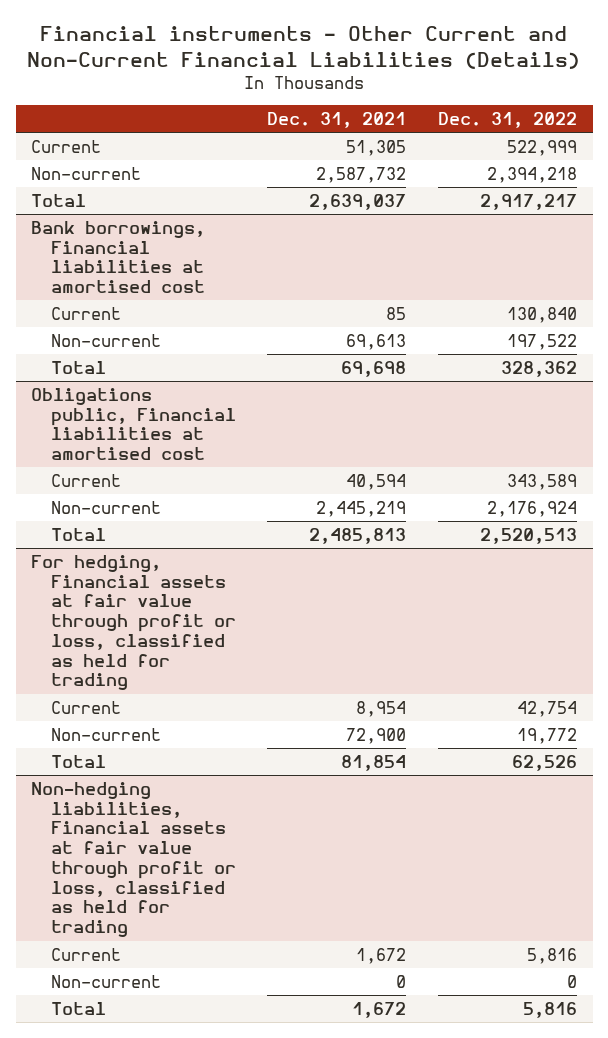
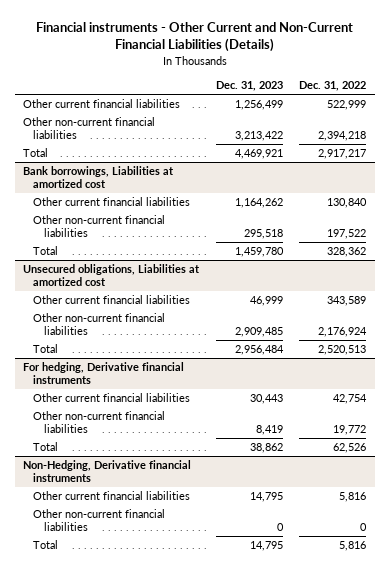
- | Dec. 31, 2021 | Dec. 31, 2022
+ | Dec. 31, 2023 | Dec. 31, 2022
- Current | 51,305 | 522,999
- Non-current | 2,587,732 | 2,394,218
+ Other current financial liabilities | 1,256,499 | 522,999
+ Other non-current financial liabilities | 3,213,422 | 2,394,218
- Bank borrowings, Financial liabilities at amortised cost
- Current | 85 | 130,840
- Non-current | 69,613 | 197,522
+ Bank borrowings, Liabilities at amortized cost
+ Other current financial liabilities | 1,164,262 | 130,840
+ Other non-current financial liabilities | 295,518 | 197,522
- Obligations public, Financial liabilities at amortised cost
- Current | 40,594 | 343,589
- Non-current | 2,445,219 | 2,176,924
+ Unsecured obligations, Liabilities at amortized cost
+ Other current financial liabilities | 46,999 | 343,589
+ Other non-current financial liabilities | 2,909,485 | 2,176,924
- For hedging, Financial assets at fair value through profit or loss, classified as held for trading
- Current | 8,954 | 42,754
- Non-current | 72,900 | 19,772
+ For hedging, Derivative financial instruments
+ Other current financial liabilities | 30,443 | 42,754
+ Other non-current financial liabilities | 8,419 | 19,772
- Non-hedging liabilities, Financial assets at fair value through profit or loss, classified as held for trading
- Current | 1,672 | 5,816
- Non-current | 0 | 0
+ Non-Hedging, Derivative financial instruments
+ Other current financial liabilities | 14,795 | 5,816
+ Other non-current financial liabilities | 0 | 0

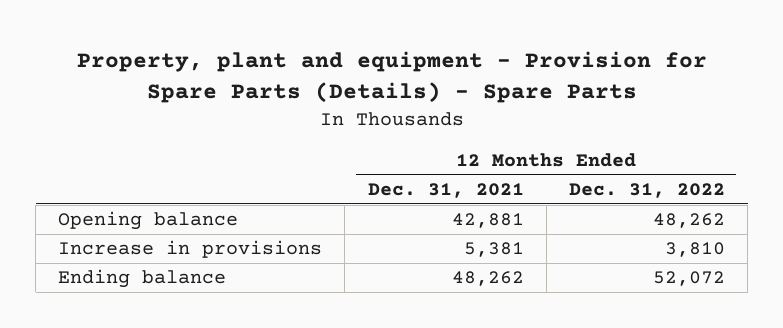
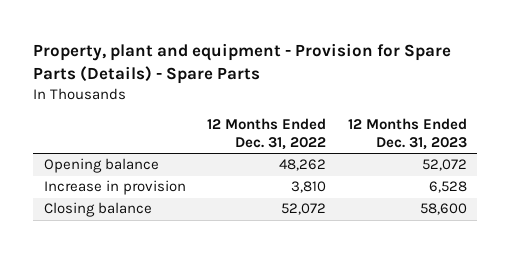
- | 12 Months Ended Dec. 31, 2021 | 12 Months Ended Dec. 31, 2022
+ | 12 Months Ended Dec. 31, 2022 | 12 Months Ended Dec. 31, 2023
- Increase in provisions | 5,381 | 3,810
- Ending balance | 48,262 | 52,072
+ Increase in provision | 3,810 | 6,528
+ Closing balance | 52,072 | 58,600

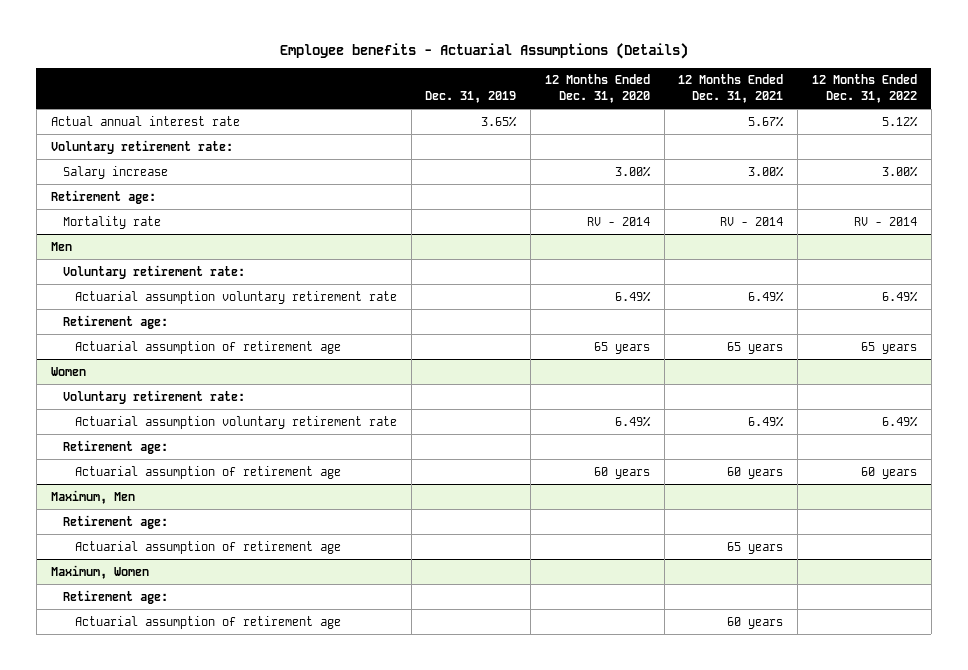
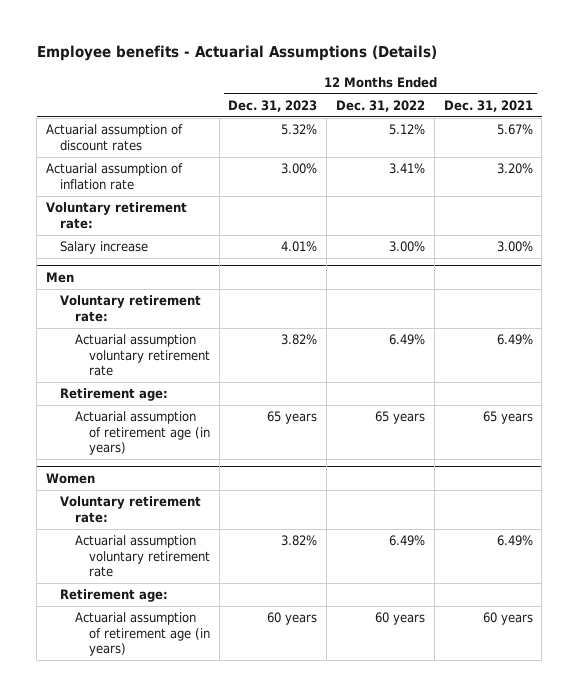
- | Dec. 31, 2019 | 12 Months Ended Dec. 31, 2020 | 12 Months Ended Dec. 31, 2021 | 12 Months Ended Dec. 31, 2022
+ | 12 Months Ended Dec. 31, 2023 | 12 Months Ended Dec. 31, 2022 | 12 Months Ended Dec. 31, 2021
- Actual annual interest rate | 3.65% | | 5.67% | 5.12%
+ Actuarial assumption of discount rates | 5.32% | 5.12% | 5.67%
+ Actuarial assumption of inflation rate | 3.00% | 3.41% | 3.20%
- Retirement age:
- Mortality rate | | RV - 2014 | RV - 2014 | RV - 2014
@ Men
- Actuarial assumption of retirement age | | 65 years | 65 years | 65 years
+ Actuarial assumption of retirement age (in years) | 65 years | 65 years | 65 years
@ Women
- Actuarial assumption of retirement age | | 60 years | 60 years | 60 years
- Maximum, Men
- Retirement age:
- Actuarial assumption of retirement age | | | 65 years |
- Maximum, Women
- Retirement age:
- Actuarial assumption of retirement age | | | 60 years |
@ Women
+ Actuarial assumption of retirement age (in years) | 60 years | 60 years | 60 years

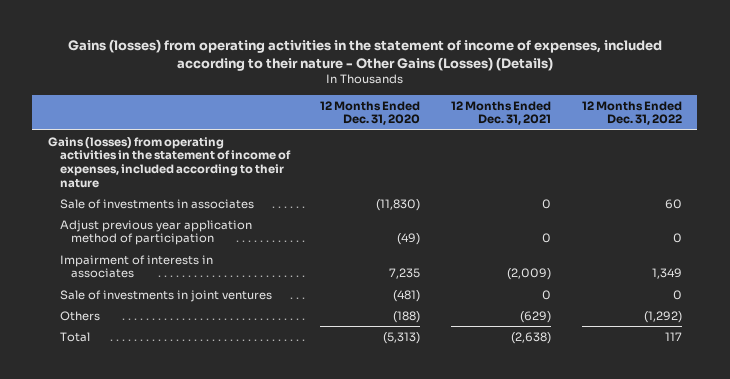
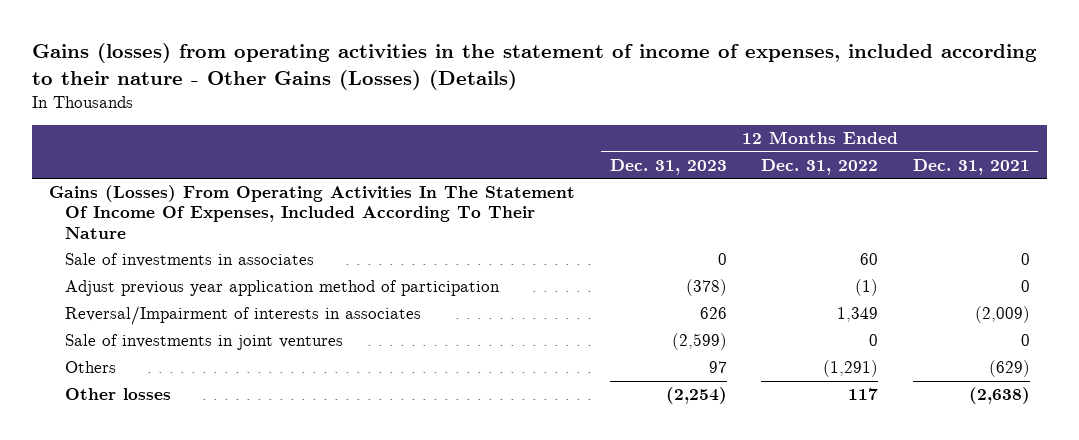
- | 12 Months Ended Dec. 31, 2020 | 12 Months Ended Dec. 31, 2021 | 12 Months Ended Dec. 31, 2022
+ | 12 Months Ended Dec. 31, 2023 | 12 Months Ended Dec. 31, 2022 | 12 Months Ended Dec. 31, 2021
- Gains (losses) from operating activities in the statement of income of expenses, included according to their nature
+ Gains (Losses) From Operating Activities In The Statement Of Income Of Expenses, Included According To Their Nature
- Adjust previous year application method of participation | (49) | 0 | 0
- Impairment of interests in associates | 7,235 | (2,009) | 1,349
+ Adjust previous year application method of participation | (378) | (1) | 0
+ Reversal/Impairment of interests in associates | 626 | 1,349 | (2,009)
- Others | (188) | (629) | (1,292)
- Total | (5,313) | (2,638) | 117
+ Others | 97 | (1,291) | (629)
+ Other losses | (2,254) | 117 | (2,638)

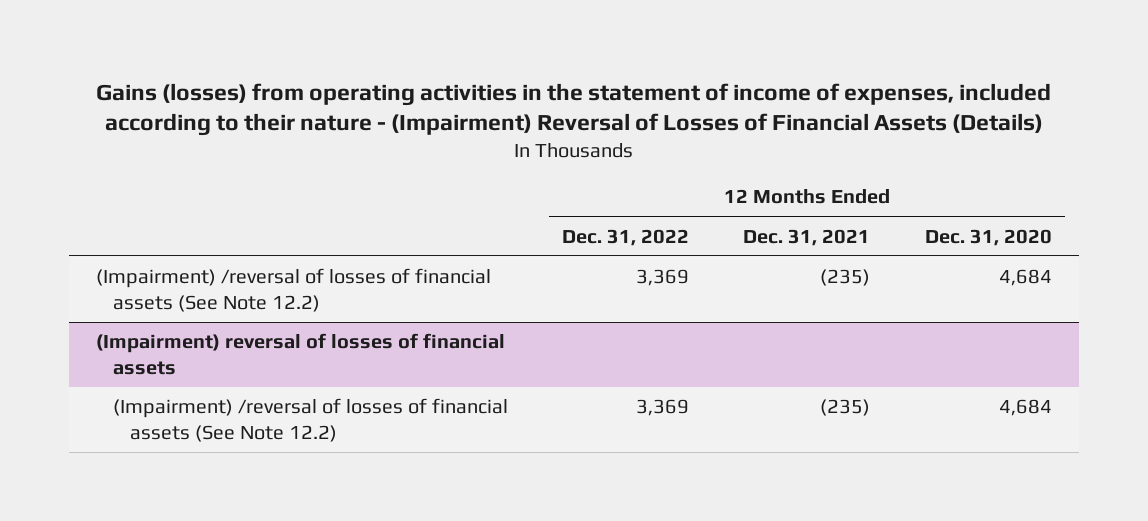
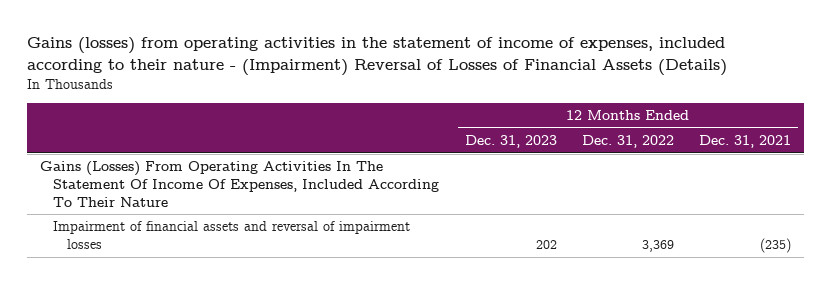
- | 12 Months Ended Dec. 31, 2022 | 12 Months Ended Dec. 31, 2021 | 12 Months Ended Dec. 31, 2020
+ | 12 Months Ended Dec. 31, 2023 | 12 Months Ended Dec. 31, 2022 | 12 Months Ended Dec. 31, 2021
- (Impairment) /reversal of losses of financial assets (See Note 12.2) | 3,369 | (235) | 4,684
- (Impairment) reversal of losses of financial assets
- (Impairment) /reversal of losses of financial assets (See Note 12.2) | 3,369 | (235) | 4,684
+ Gains (Losses) From Operating Activities In The Statement Of Income Of Expenses, Included According To Their Nature
+ Impairment of financial assets and reversal of impairment losses | 202 | 3,369 | (235)

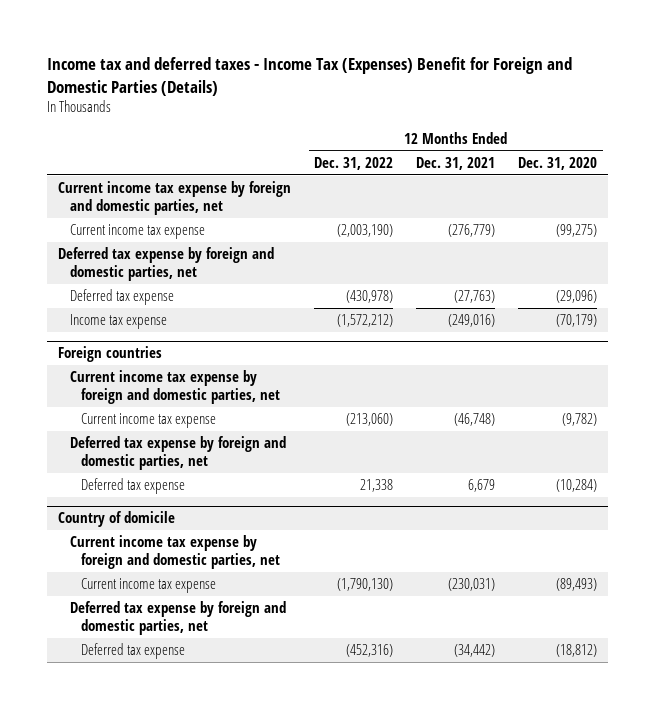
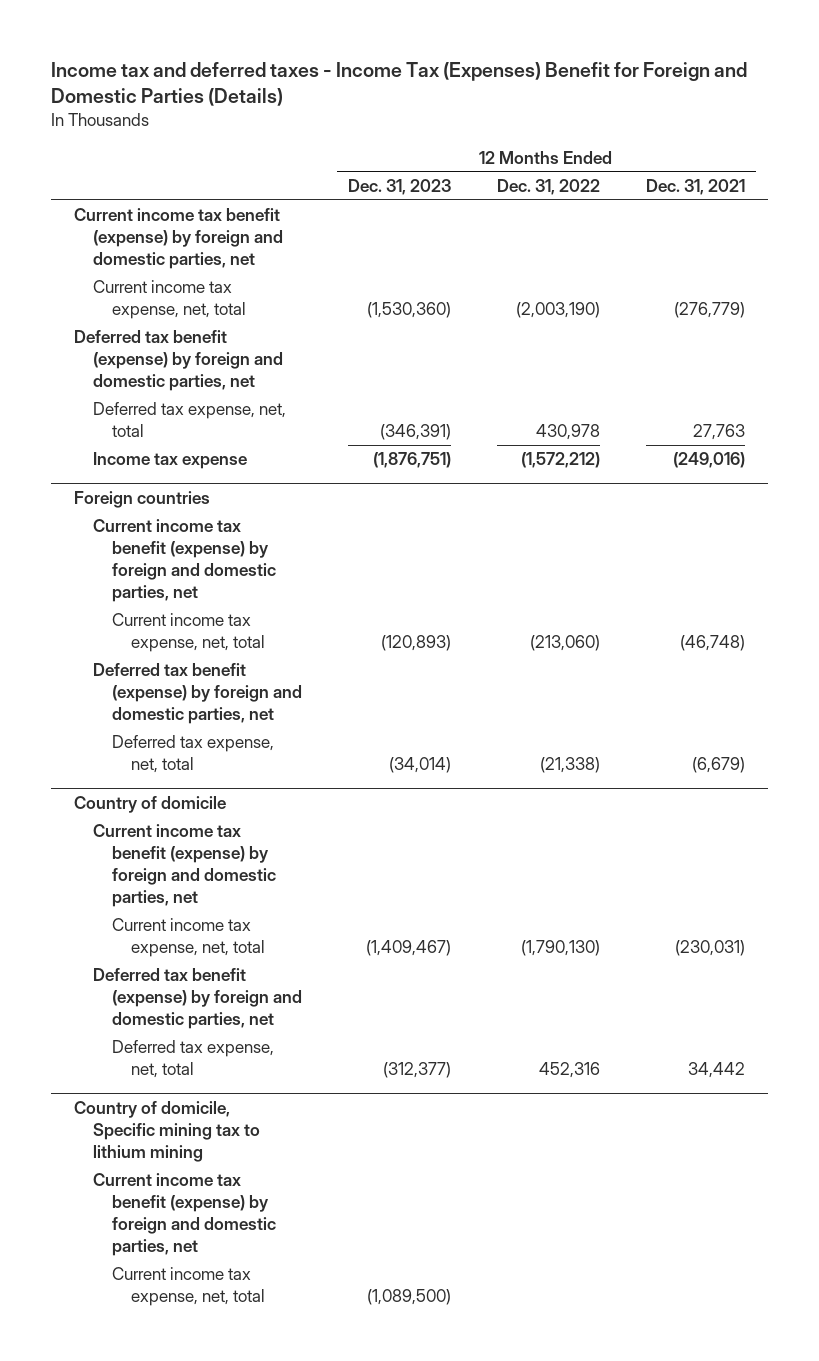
- | 12 Months Ended Dec. 31, 2022 | 12 Months Ended Dec. 31, 2021 | 12 Months Ended Dec. 31, 2020
+ | 12 Months Ended Dec. 31, 2023 | 12 Months Ended Dec. 31, 2022 | 12 Months Ended Dec. 31, 2021
- Current income tax expense by foreign and domestic parties, net
- Current income tax expense | (2,003,190) | (276,779) | (99,275)
- Deferred tax expense by foreign and domestic parties, net
- Deferred tax expense | (430,978) | (27,763) | (29,096)
+ Current income tax benefit (expense) by foreign and domestic parties, net
+ Current income tax expense, net, total | (1,530,360) | (2,003,190) | (276,779)
+ Deferred tax benefit (expense) by foreign and domestic parties, net
+ Deferred tax expense, net, total | (346,391) | 430,978 | 27,763
@ Foreign countries
- Current income tax expense by foreign and domestic parties, net
- Current income tax expense | (213,060) | (46,748) | (9,782)
- Deferred tax expense by foreign and domestic parties, net
- Deferred tax expense | 21,338 | 6,679 | (10,284)
+ Current income tax benefit (expense) by foreign and domestic parties, net
+ Current income tax expense, net, total | (120,893) | (213,060) | (46,748)
+ Deferred tax benefit (expense) by foreign and domestic parties, net
+ Deferred tax expense, net, total | (34,014) | (21,338) | (6,679)
@ Country of domicile
- Current income tax expense by foreign and domestic parties, net
- Current income tax expense | (1,790,130) | (230,031) | (89,493)
- Deferred tax expense by foreign and domestic parties, net
- Deferred tax expense | (452,316) | (34,442) | (18,812)
+ Current income tax benefit (expense) by foreign and domestic parties, net
+ Current income tax expense, net, total | (1,409,467) | (1,790,130) | (230,031)
+ Deferred tax benefit (expense) by foreign and domestic parties, net
+ Deferred tax expense, net, total | (312,377) | 452,316 | 34,442
+ Country of domicile, Specific mining tax to lithium mining
+ Current income tax benefit (expense) by foreign and domestic parties, net
+ Current income tax expense, net, total | (1,089,500) | |

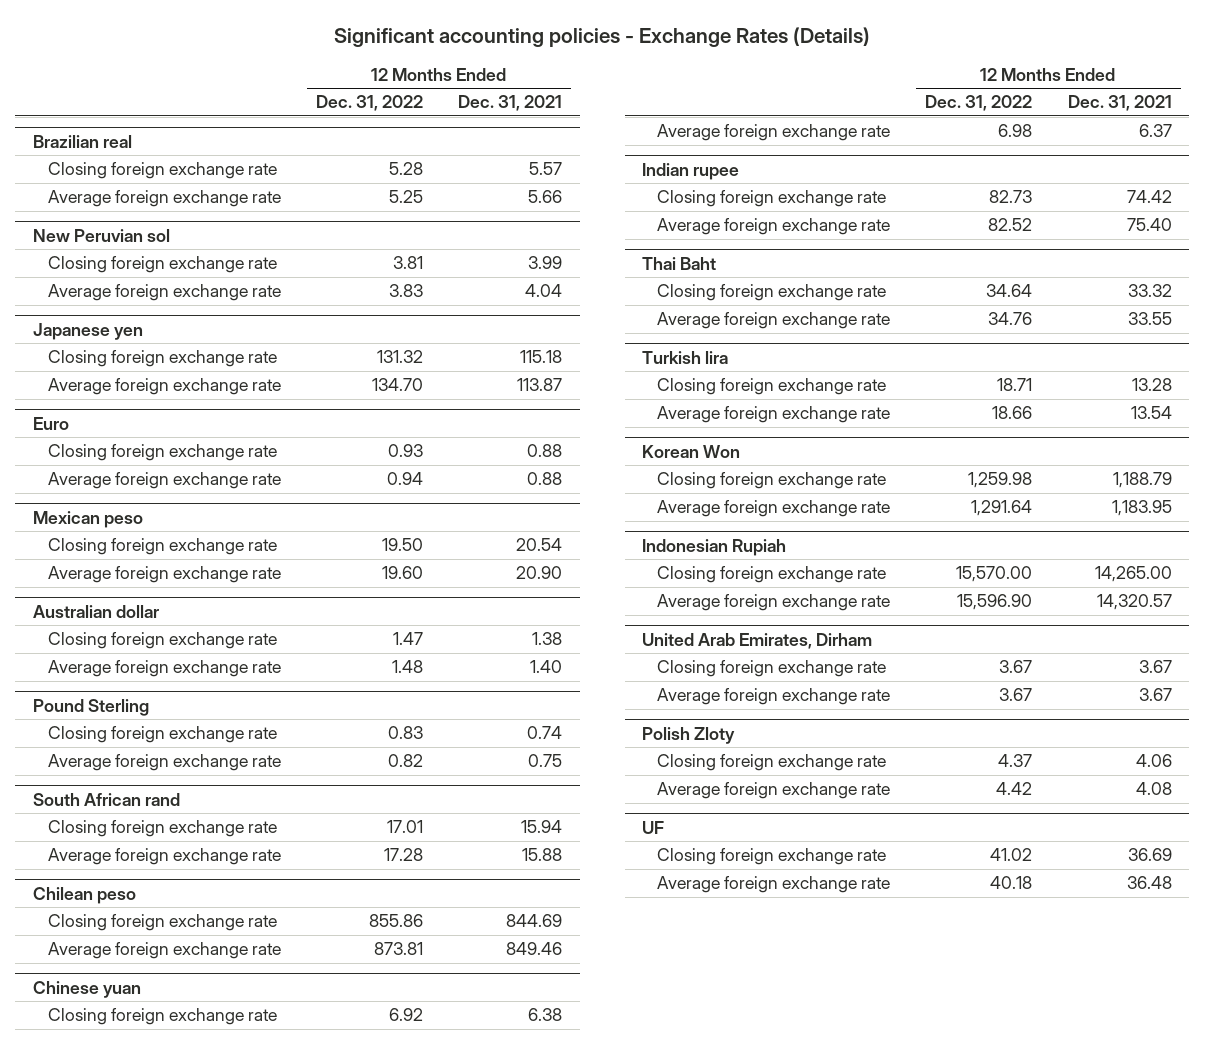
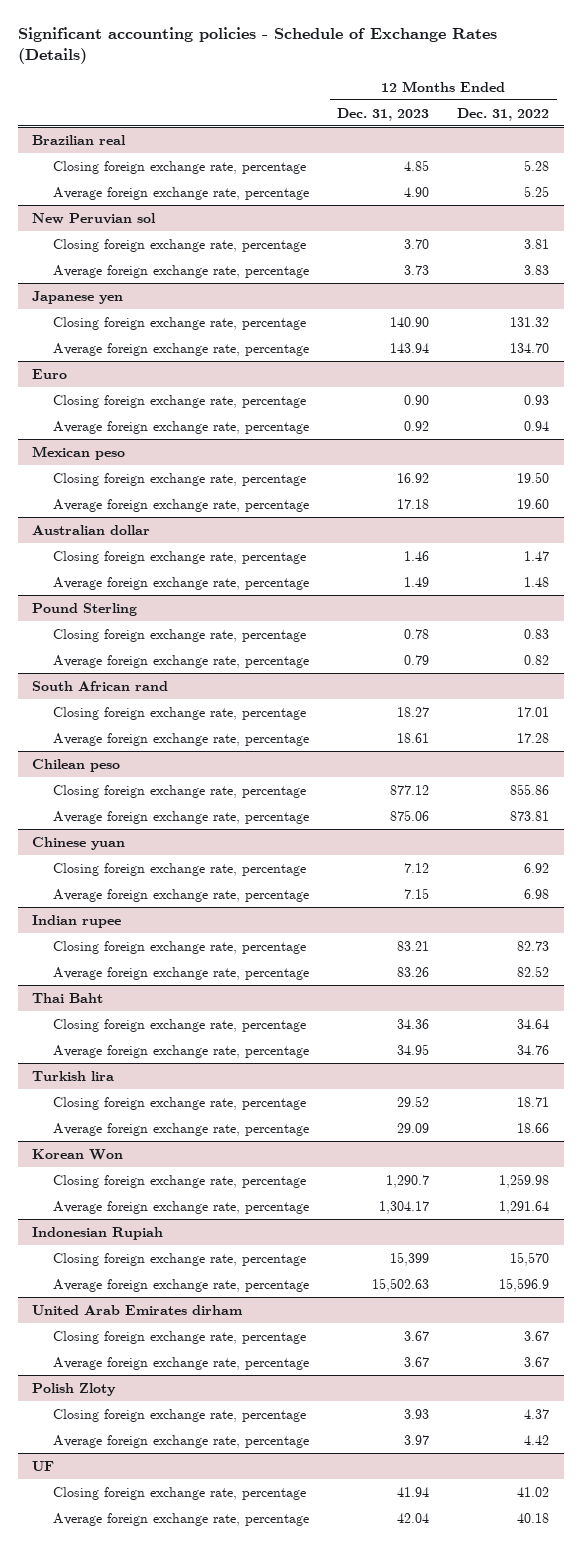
- Significant accounting policies - Exchange Rates (Details)
+ Significant accounting policies - Schedule of Exchange Rates (Details)
- | 12 Months Ended Dec. 31, 2022 | 12 Months Ended Dec. 31, 2021
+ | 12 Months Ended Dec. 31, 2023 | 12 Months Ended Dec. 31, 2022
@ Brazilian real
- Closing foreign exchange rate | 5.28 | 5.57
- Average foreign exchange rate | 5.25 | 5.66
+ Closing foreign exchange rate, percentage | 4.85 | 5.28
+ Average foreign exchange rate, percentage | 4.90 | 5.25
@ New Peruvian sol
- Closing foreign exchange rate | 3.81 | 3.99
- Average foreign exchange rate | 3.83 | 4.04
+ Closing foreign exchange rate, percentage | 3.70 | 3.81
+ Average foreign exchange rate, percentage | 3.73 | 3.83
@ Japanese yen
- Closing foreign exchange rate | 131.32 | 115.18
- Average foreign exchange rate | 134.70 | 113.87
+ Closing foreign exchange rate, percentage | 140.90 | 131.32
+ Average foreign exchange rate, percentage | 143.94 | 134.70
@ Euro
- Closing foreign exchange rate | 0.93 | 0.88
- Average foreign exchange rate | 0.94 | 0.88
+ Closing foreign exchange rate, percentage | 0.90 | 0.93
+ Average foreign exchange rate, percentage | 0.92 | 0.94
@ Mexican peso
- Closing foreign exchange rate | 19.50 | 20.54
- Average foreign exchange rate | 19.60 | 20.90
+ Closing foreign exchange rate, percentage | 16.92 | 19.50
+ Average foreign exchange rate, percentage | 17.18 | 19.60
@ Australian dollar
- Closing foreign exchange rate | 1.47 | 1.38
- Average foreign exchange rate | 1.48 | 1.40
+ Closing foreign exchange rate, percentage | 1.46 | 1.47
+ Average foreign exchange rate, percentage | 1.49 | 1.48
@ Pound Sterling
- Closing foreign exchange rate | 0.83 | 0.74
- Average foreign exchange rate | 0.82 | 0.75
+ Closing foreign exchange rate, percentage | 0.78 | 0.83
+ Average foreign exchange rate, percentage | 0.79 | 0.82
@ South African rand
- Closing foreign exchange rate | 17.01 | 15.94
- Average foreign exchange rate | 17.28 | 15.88
+ Closing foreign exchange rate, percentage | 18.27 | 17.01
+ Average foreign exchange rate, percentage | 18.61 | 17.28
@ Chilean peso
- Closing foreign exchange rate | 855.86 | 844.69
- Average foreign exchange rate | 873.81 | 849.46
+ Closing foreign exchange rate, percentage | 877.12 | 855.86
+ Average foreign exchange rate, percentage | 875.06 | 873.81
@ Chinese yuan
- Closing foreign exchange rate | 6.92 | 6.38
- Average foreign exchange rate | 6.98 | 6.37
+ Closing foreign exchange rate, percentage | 7.12 | 6.92
+ Average foreign exchange rate, percentage | 7.15 | 6.98
@ Indian rupee
- Closing foreign exchange rate | 82.73 | 74.42
- Average foreign exchange rate | 82.52 | 75.40
+ Closing foreign exchange rate, percentage | 83.21 | 82.73
+ Average foreign exchange rate, percentage | 83.26 | 82.52
@ Thai Baht
- Closing foreign exchange rate | 34.64 | 33.32
- Average foreign exchange rate | 34.76 | 33.55
+ Closing foreign exchange rate, percentage | 34.36 | 34.64
+ Average foreign exchange rate, percentage | 34.95 | 34.76
@ Turkish lira
- Closing foreign exchange rate | 18.71 | 13.28
- Average foreign exchange rate | 18.66 | 13.54
+ Closing foreign exchange rate, percentage | 29.52 | 18.71
+ Average foreign exchange rate, percentage | 29.09 | 18.66
@ Korean Won
- Closing foreign exchange rate | 1,259.98 | 1,188.79
- Average foreign exchange rate | 1,291.64 | 1,183.95
+ Closing foreign exchange rate, percentage | 1,290.7 | 1,259.98
+ Average foreign exchange rate, percentage | 1,304.17 | 1,291.64
@ Indonesian Rupiah
- Closing foreign exchange rate | 15,570.00 | 14,265.00
- Average foreign exchange rate | 15,596.90 | 14,320.57
- United Arab Emirates, Dirham
- Closing foreign exchange rate | 3.67 | 3.67
- Average foreign exchange rate | 3.67 | 3.67
@ Indonesian Rupiah
+ Closing foreign exchange rate, percentage | 15,399 | 15,570
+ Average foreign exchange rate, percentage | 15,502.63 | 15,596.9
+ United Arab Emirates dirham
+ Closing foreign exchange rate, percentage | 3.67 | 3.67
+ Average foreign exchange rate, percentage | 3.67 | 3.67
@ Polish Zloty
- Closing foreign exchange rate | 4.37 | 4.06
- Average foreign exchange rate | 4.42 | 4.08
+ Closing foreign exchange rate, percentage | 3.93 | 4.37
+ Average foreign exchange rate, percentage | 3.97 | 4.42
@ UF
- Closing foreign exchange rate | 41.02 | 36.69
- Average foreign exchange rate | 40.18 | 36.48
+ Closing foreign exchange rate, percentage | 41.94 | 41.02
+ Average foreign exchange rate, percentage | 42.04 | 40.18

